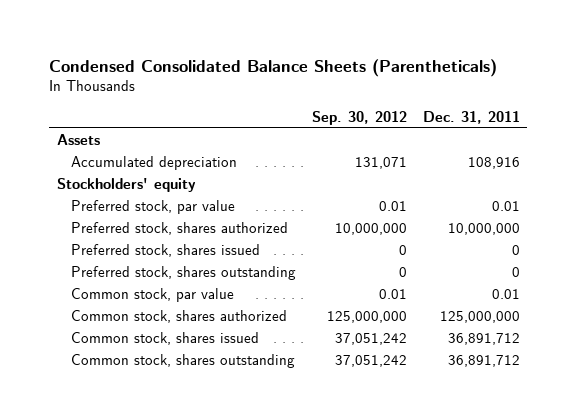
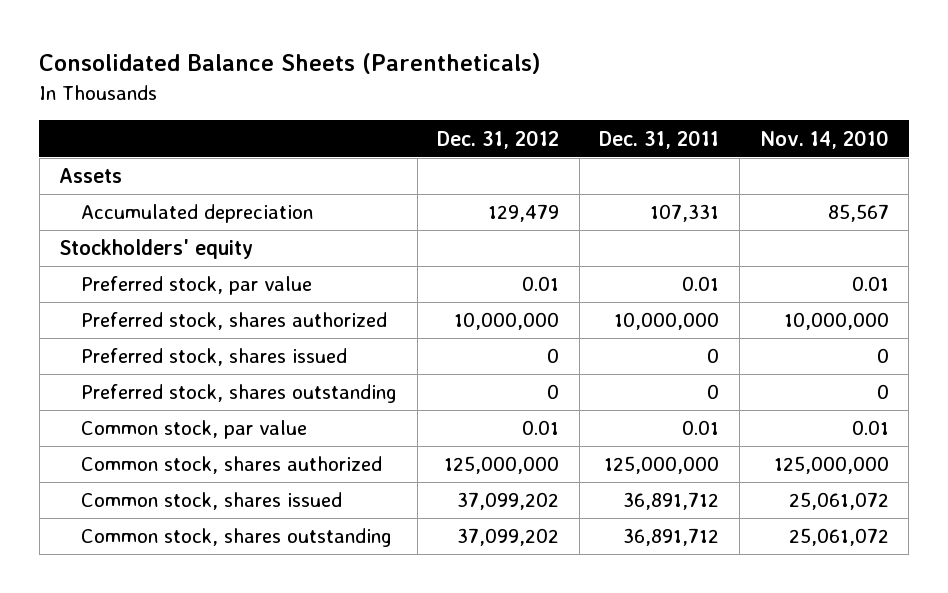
- Condensed Consolidated Balance Sheets (Parentheticals)
+ Consolidated Balance Sheets (Parentheticals)
- | Sep. 30, 2012 | Dec. 31, 2011
+ | Dec. 31, 2012 | Dec. 31, 2011 | Nov. 14, 2010
- Accumulated depreciation | 131,071 | 108,916
+ Accumulated depreciation | 129,479 | 107,331 | 85,567

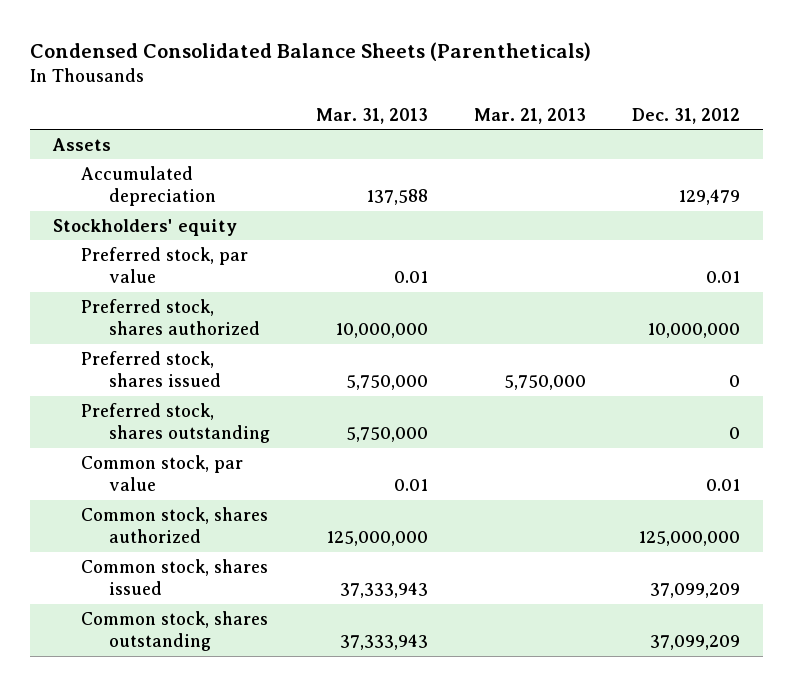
- Consolidated Balance Sheets (Parentheticals)
+ Condensed Consolidated Balance Sheets (Parentheticals)
- | Dec. 31, 2012 | Dec. 31, 2011 | Nov. 14, 2010
+ | Mar. 31, 2013 | Mar. 21, 2013 | Dec. 31, 2012
- Common stock, shares issued | 37,099,202 | 36,891,712 | 25,061,072
- Common stock, shares outstanding | 37,099,202 | 36,891,712 | 25,061,072
+ Common stock, shares issued | 37,333,943 | | 37,099,209
+ Common stock, shares outstanding | 37,333,943 | | 37,099,209

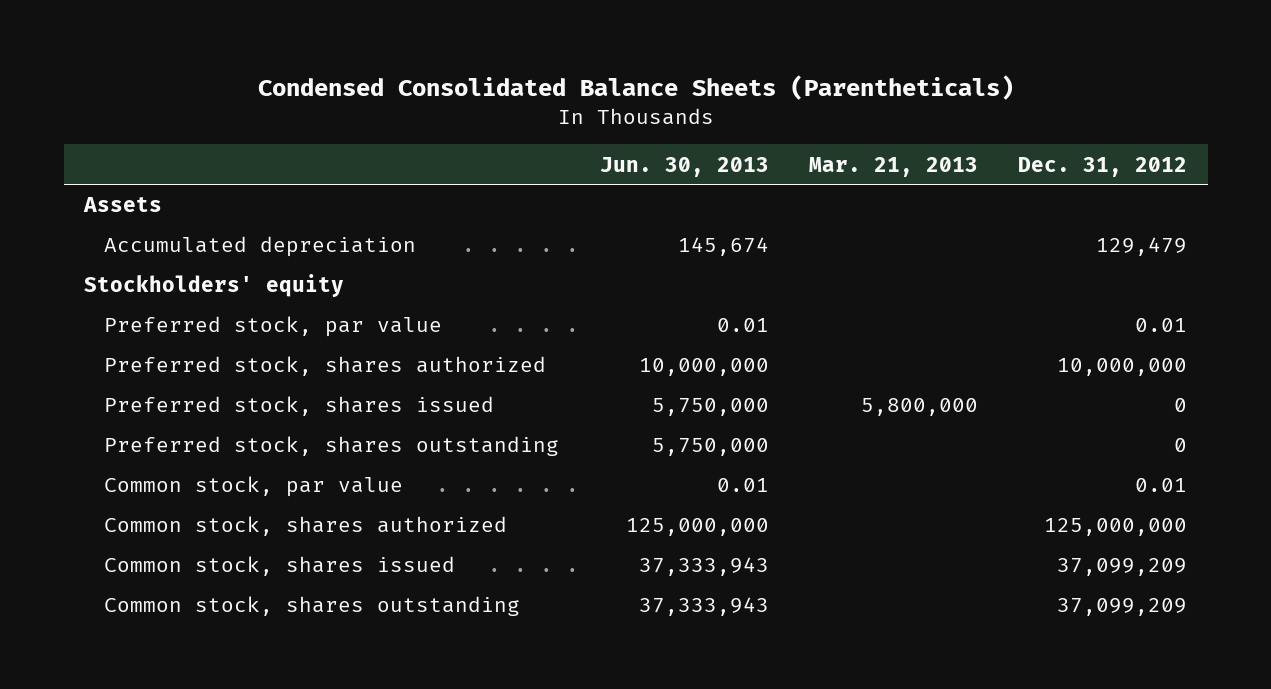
- | Mar. 31, 2013 | Mar. 21, 2013 | Dec. 31, 2012
+ | Jun. 30, 2013 | Mar. 21, 2013 | Dec. 31, 2012
- Preferred stock, shares issued | 5,750,000 | 5,750,000 | 0
+ Preferred stock, shares issued | 5,750,000 | 5,800,000 | 0

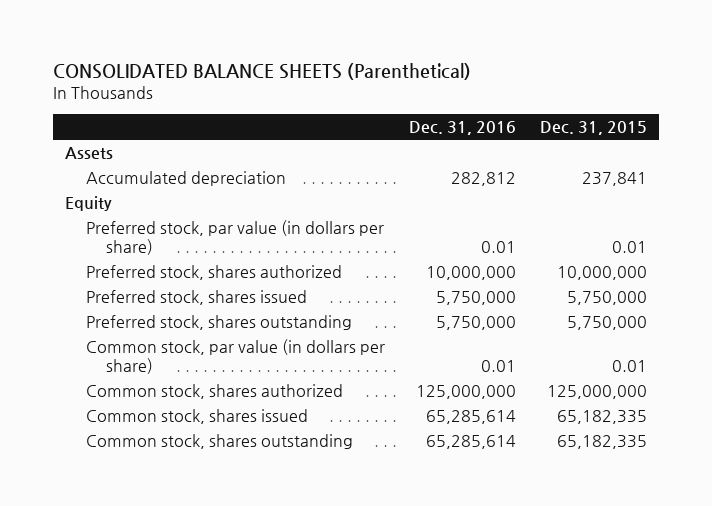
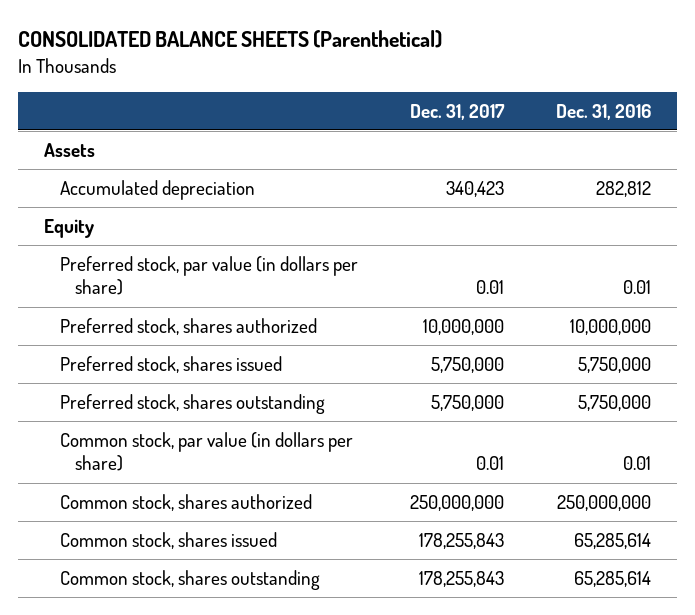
- | Dec. 31, 2016 | Dec. 31, 2015
+ | Dec. 31, 2017 | Dec. 31, 2016
- Common stock, shares authorized | 125,000,000 | 125,000,000
+ Common stock, shares authorized | 250,000,000 | 250,000,000

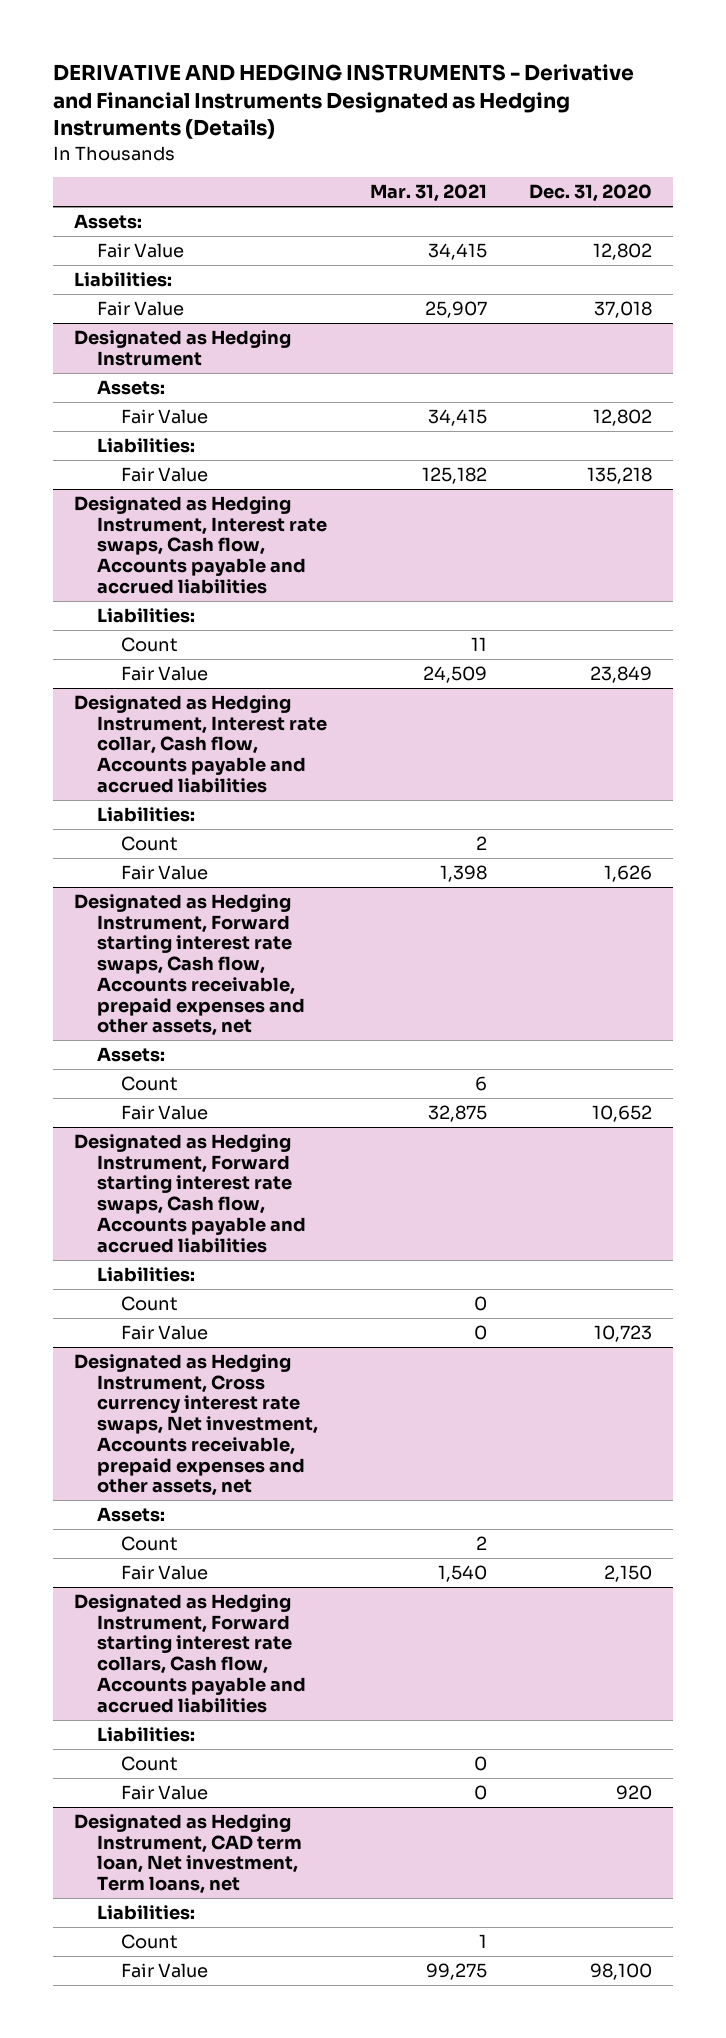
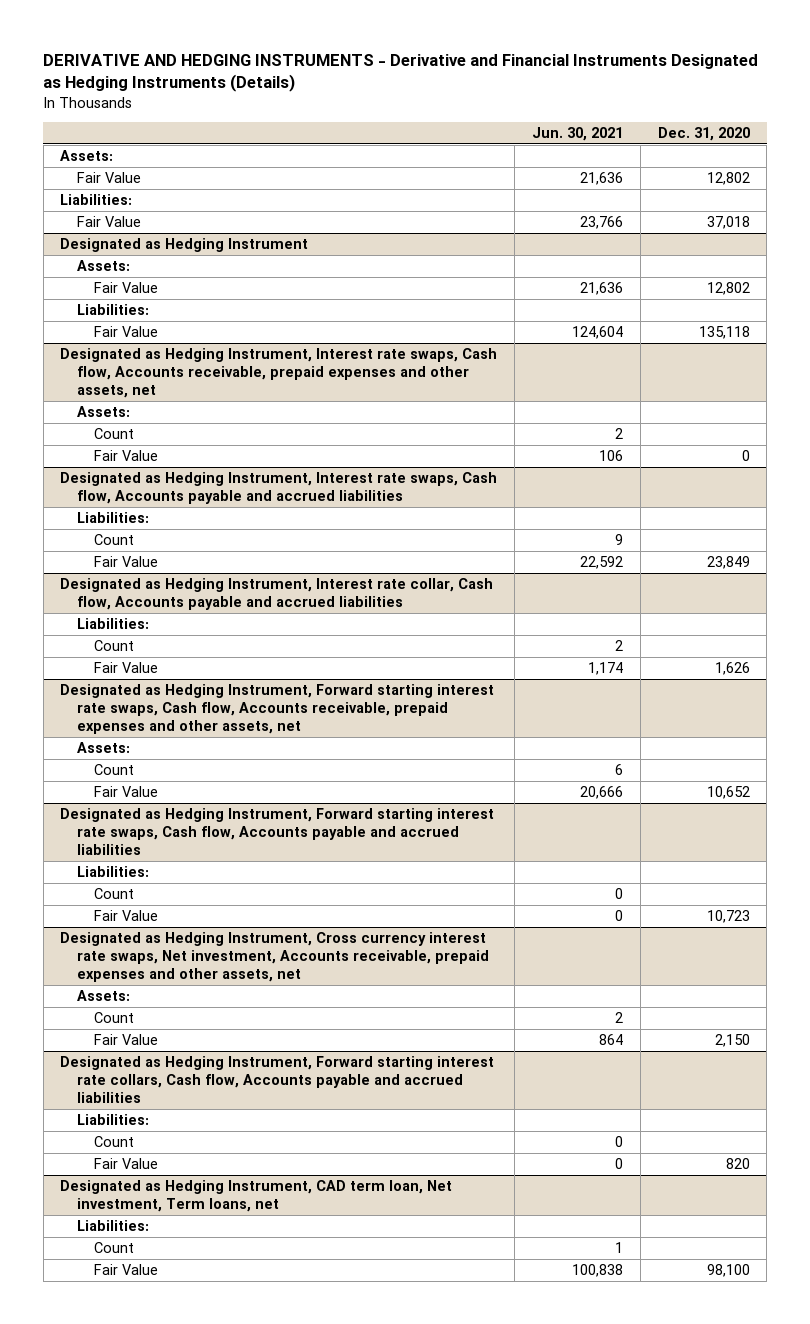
- | Mar. 31, 2021 | Dec. 31, 2020
+ | Jun. 30, 2021 | Dec. 31, 2020
@ Designated as Hedging Instrument
- Fair Value | 125,182 | 135,218
+ Fair Value | 124,604 | 135,118
+ Designated as Hedging Instrument, Interest rate swaps, Cash flow, Accounts receivable, prepaid expenses and other assets, net
+ Assets:
+ Count | 2 |
+ Fair Value | 106 | 0
@ Designated as Hedging Instrument, Forward starting interest rate collars, Cash flow, Accounts payable and accrued liabilities
- Fair Value | 0 | 920
+ Fair Value | 0 | 820

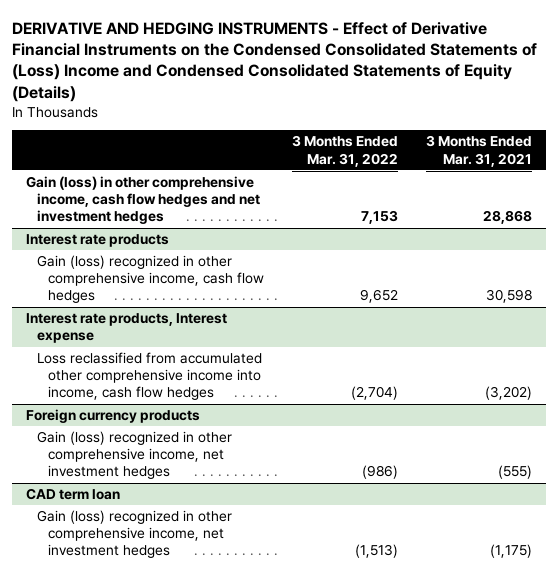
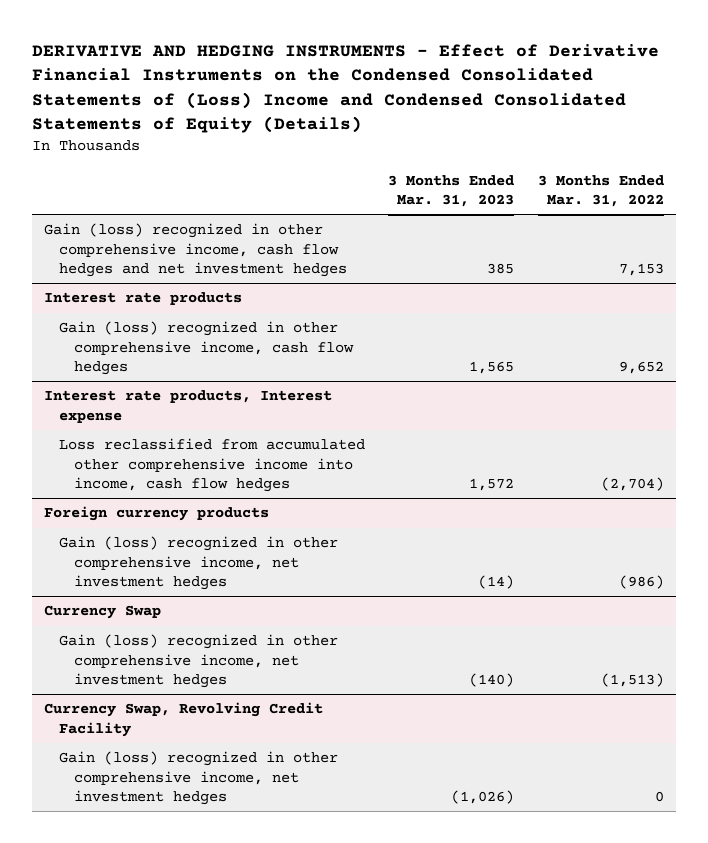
- | 3 Months Ended Mar. 31, 2022 | 3 Months Ended Mar. 31, 2021
+ | 3 Months Ended Mar. 31, 2023 | 3 Months Ended Mar. 31, 2022
- Gain (loss) in other comprehensive income, cash flow hedges and net investment hedges | 7,153 | 28,868
+ Gain (loss) recognized in other comprehensive income, cash flow hedges and net investment hedges | 385 | 7,153
- CAD term loan
+ Currency Swap
+ Currency Swap, Revolving Credit Facility
+ Gain (loss) recognized in other comprehensive income, net investment hedges | (1,026) | 0

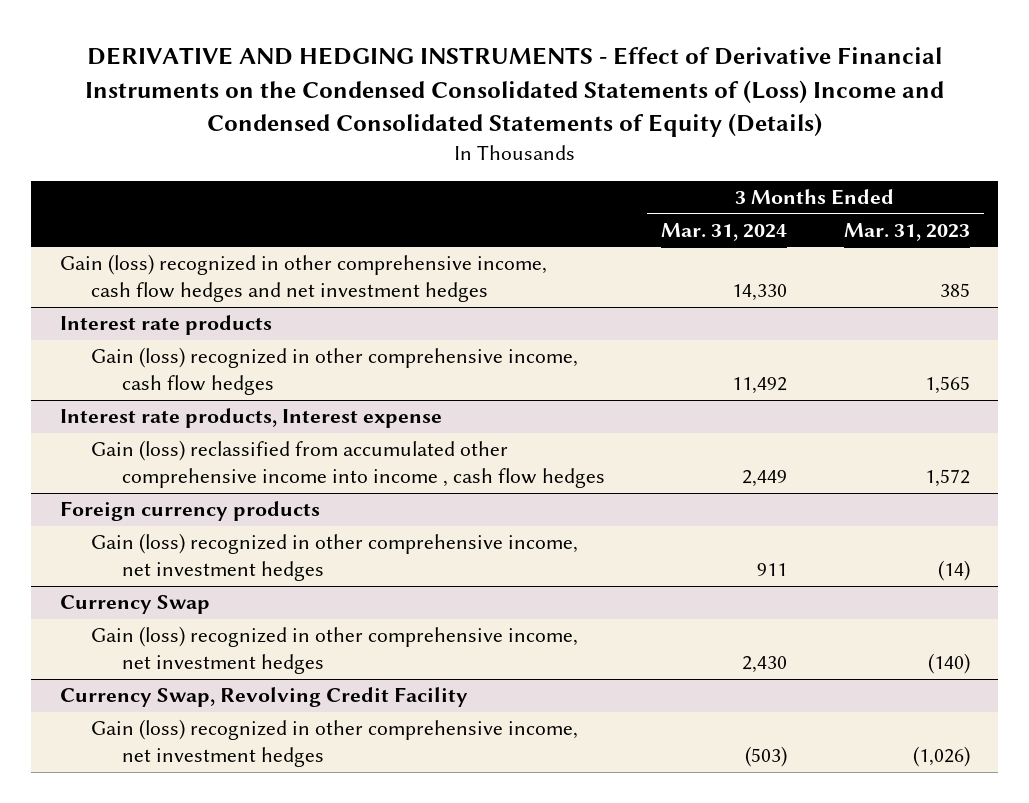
- | 3 Months Ended Mar. 31, 2023 | 3 Months Ended Mar. 31, 2022
+ | 3 Months Ended Mar. 31, 2024 | 3 Months Ended Mar. 31, 2023
@ Interest rate products, Interest expense
- Loss reclassified from accumulated other comprehensive income into income, cash flow hedges | 1,572 | (2,704)
+ Gain (loss) reclassified from accumulated other comprehensive income into income , cash flow hedges | 2,449 | 1,572

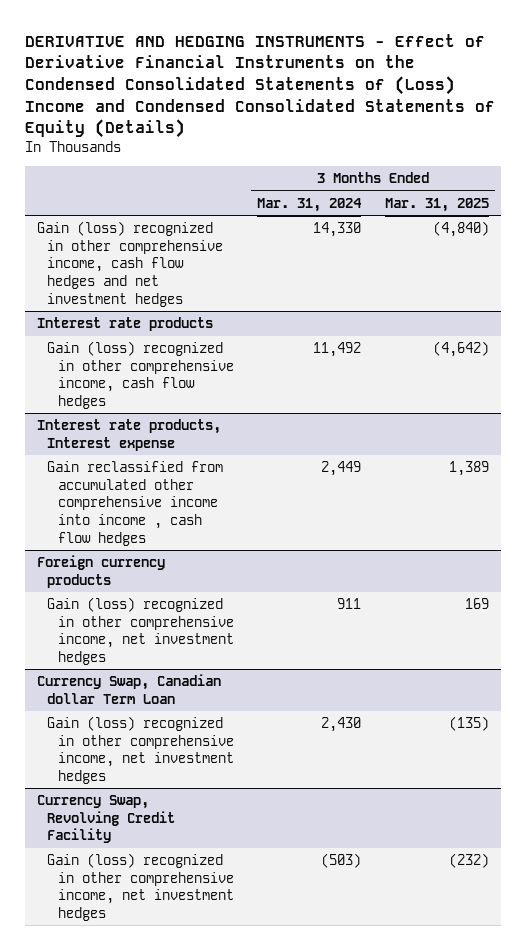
- | 3 Months Ended Mar. 31, 2024 | 3 Months Ended Mar. 31, 2023
+ | 3 Months Ended Mar. 31, 2024 | 3 Months Ended Mar. 31, 2025
@ Interest rate products, Interest expense
- Gain (loss) reclassified from accumulated other comprehensive income into income , cash flow hedges | 2,449 | 1,572
+ Gain reclassified from accumulated other comprehensive income into income , cash flow hedges | 2,449 | 1,389
- Currency Swap
+ Currency Swap, Canadian dollar Term Loan

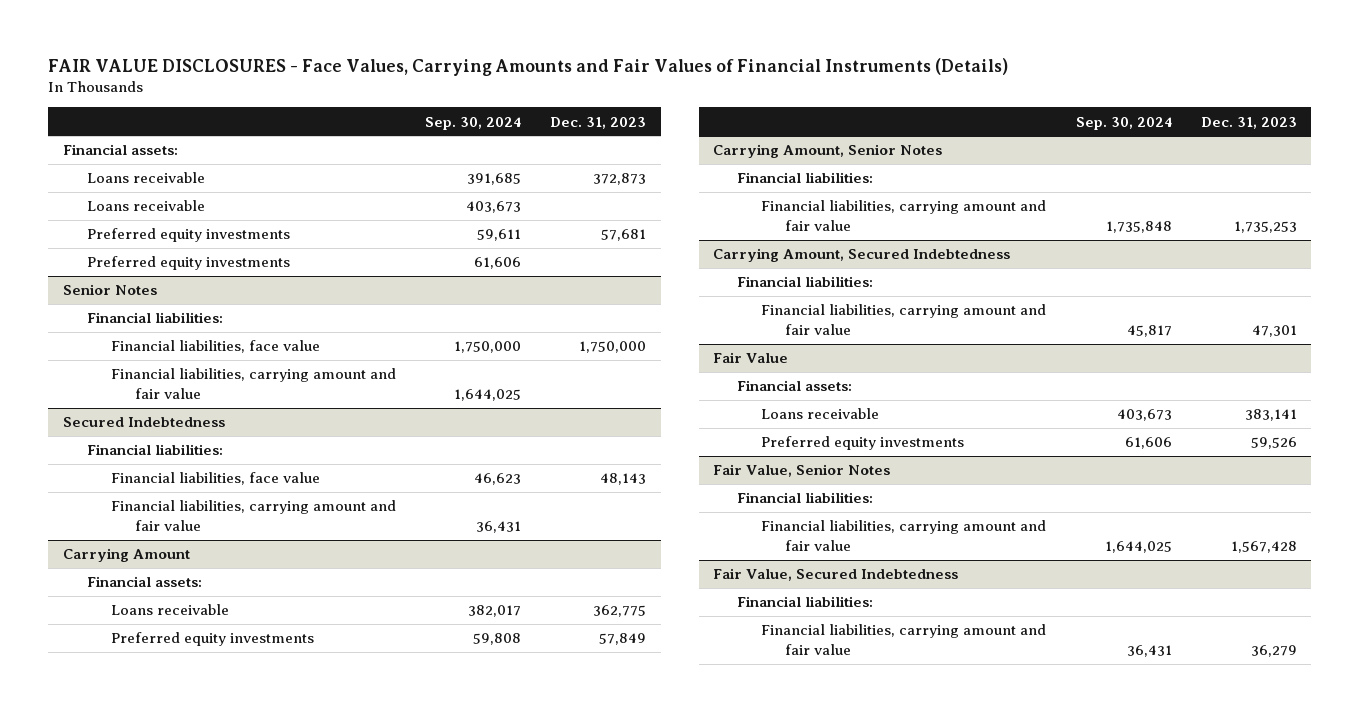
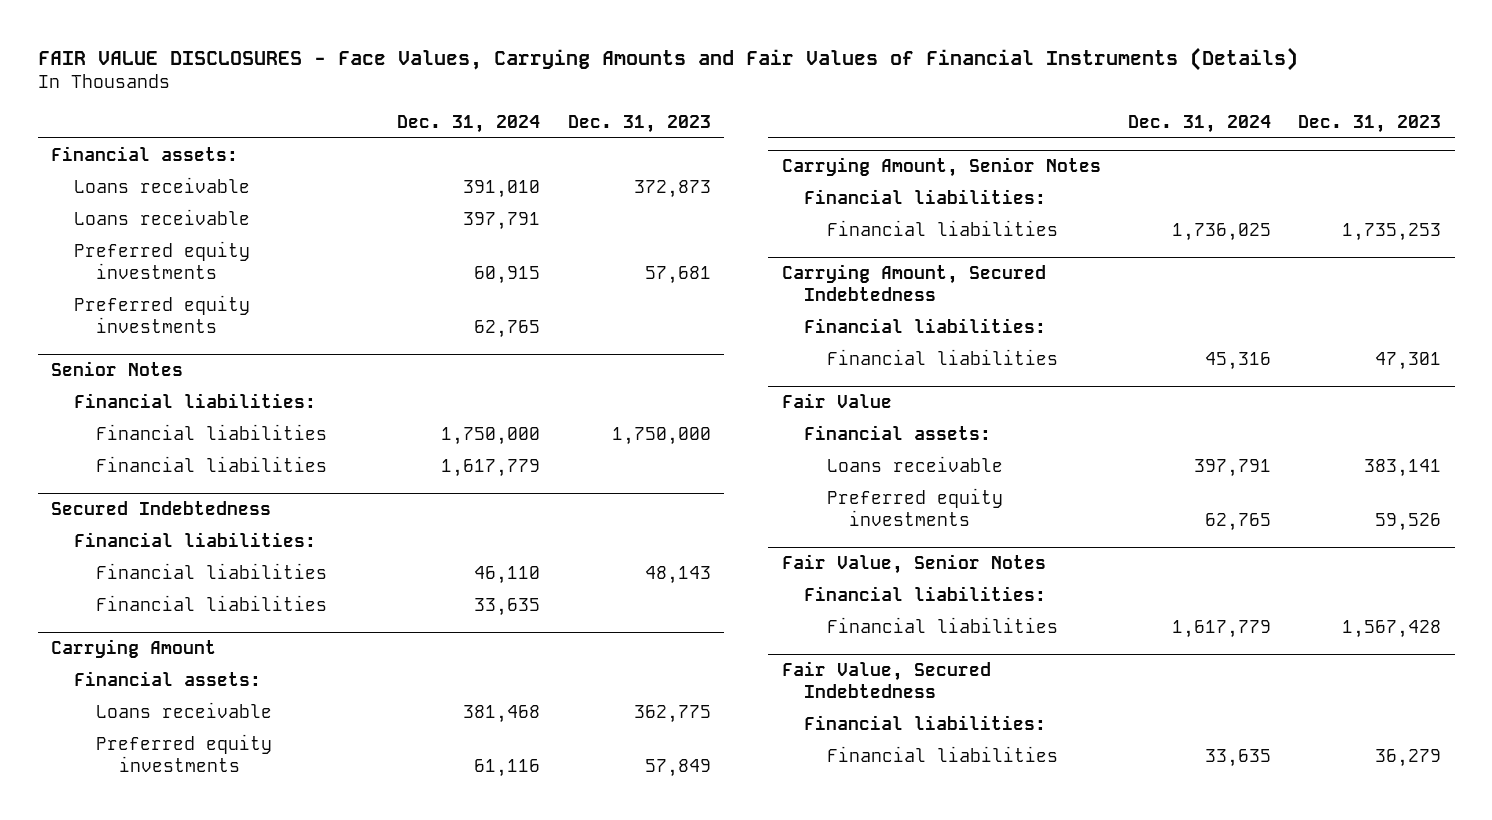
- | Sep. 30, 2024 | Dec. 31, 2023
+ | Dec. 31, 2024 | Dec. 31, 2023
@ Senior Notes
- Financial liabilities, face value | 1,750,000 | 1,750,000
- Financial liabilities, carrying amount and fair value | 1,644,025 |
+ Financial liabilities | 1,750,000 | 1,750,000
+ Financial liabilities | 1,617,779 |
@ Secured Indebtedness
- Financial liabilities, face value | 46,623 | 48,143
- Financial liabilities, carrying amount and fair value | 36,431 |
+ Financial liabilities | 46,110 | 48,143
+ Financial liabilities | 33,635 |
@ Carrying Amount, Senior Notes
- Financial liabilities, carrying amount and fair value | 1,735,848 | 1,735,253
+ Financial liabilities | 1,736,025 | 1,735,253
@ Carrying Amount, Secured Indebtedness
- Financial liabilities, carrying amount and fair value | 45,817 | 47,301
+ Financial liabilities | 45,316 | 47,301
@ Fair Value, Senior Notes
- Financial liabilities, carrying amount and fair value | 1,644,025 | 1,567,428
+ Financial liabilities | 1,617,779 | 1,567,428
@ Fair Value, Secured Indebtedness
- Financial liabilities, carrying amount and fair value | 36,431 | 36,279
+ Financial liabilities | 33,635 | 36,279

